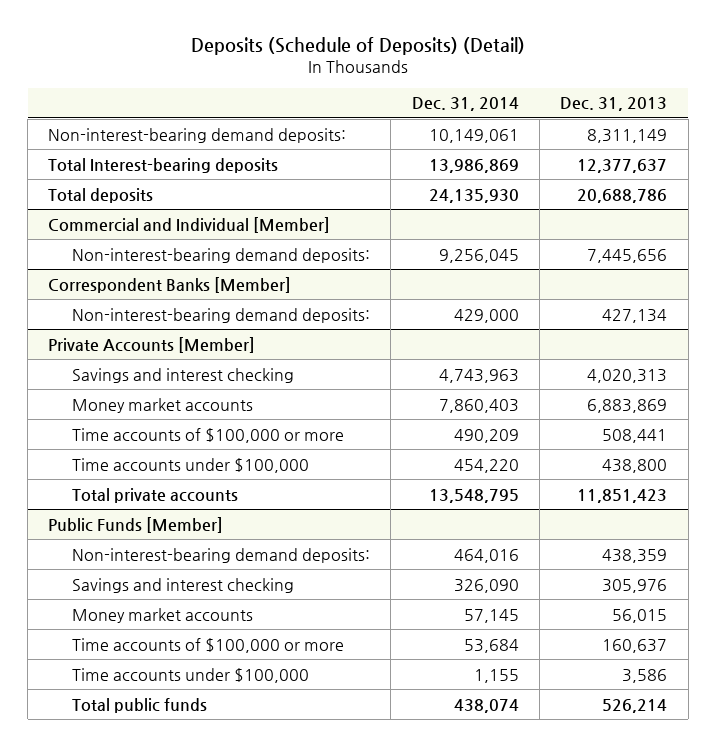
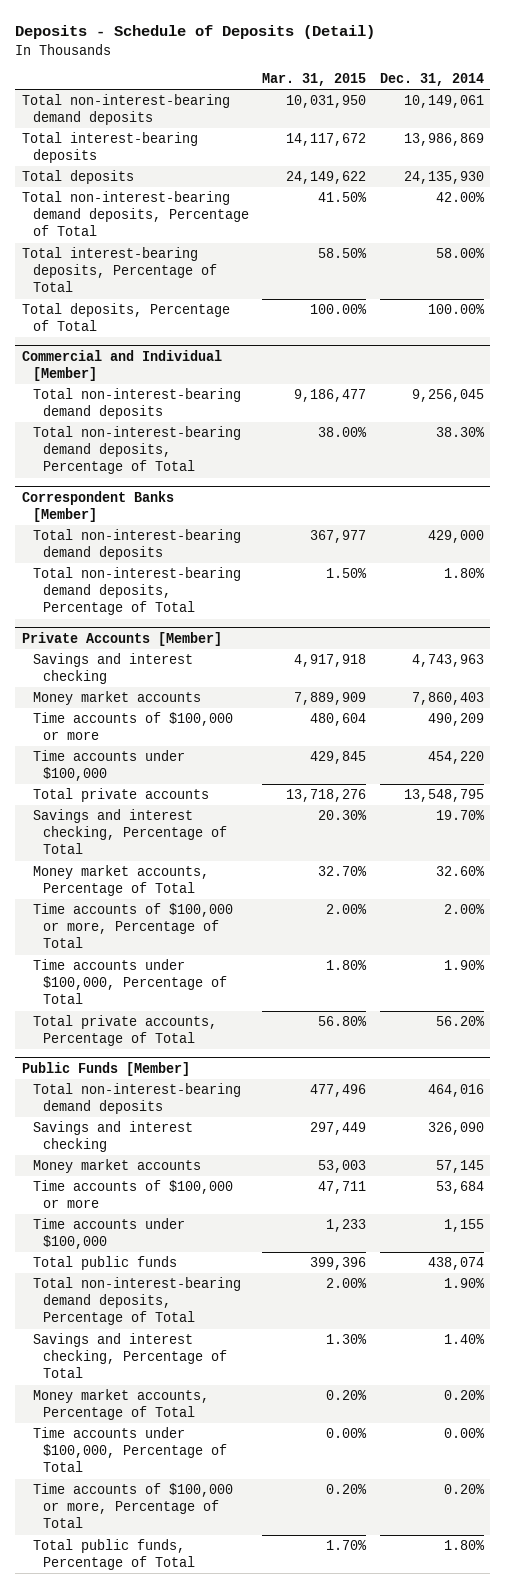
- Deposits (Schedule of Deposits) (Detail)
+ Deposits - Schedule of Deposits (Detail)
- | Dec. 31, 2014 | Dec. 31, 2013
+ | Mar. 31, 2015 | Dec. 31, 2014
- Non-interest-bearing demand deposits: | 10,149,061 | 8,311,149
- Total Interest-bearing deposits | 13,986,869 | 12,377,637
+ Total non-interest-bearing demand deposits | 10,031,950 | 10,149,061
+ Total interest-bearing deposits | 14,117,672 | 13,986,869
+ Total non-interest-bearing demand deposits, Percentage of Total | 41.50% | 42.00%
+ Total interest-bearing deposits, Percentage of Total | 58.50% | 58.00%
+ Total deposits, Percentage of Total | 100.00% | 100.00%
@ Commercial and Individual [Member]
- Non-interest-bearing demand deposits: | 9,256,045 | 7,445,656
+ Total non-interest-bearing demand deposits | 9,186,477 | 9,256,045
+ Total non-interest-bearing demand deposits, Percentage of Total | 38.00% | 38.30%
@ Correspondent Banks [Member]
- Non-interest-bearing demand deposits: | 429,000 | 427,134
+ Total non-interest-bearing demand deposits | 367,977 | 429,000
+ Total non-interest-bearing demand deposits, Percentage of Total | 1.50% | 1.80%
@ Private Accounts [Member]
+ Savings and interest checking, Percentage of Total | 20.30% | 19.70%
+ Money market accounts, Percentage of Total | 32.70% | 32.60%
+ Time accounts of $100,000 or more, Percentage of Total | 2.00% | 2.00%
+ Time accounts under $100,000, Percentage of Total | 1.80% | 1.90%
+ Total private accounts, Percentage of Total | 56.80% | 56.20%
@ Public Funds [Member]
- Non-interest-bearing demand deposits: | 464,016 | 438,359
+ Total non-interest-bearing demand deposits | 477,496 | 464,016
+ Total non-interest-bearing demand deposits, Percentage of Total | 2.00% | 1.90%
+ Savings and interest checking, Percentage of Total | 1.30% | 1.40%
+ Money market accounts, Percentage of Total | 0.20% | 0.20%
+ Time accounts under $100,000, Percentage of Total | 0.00% | 0.00%
+ Time accounts of $100,000 or more, Percentage of Total | 0.20% | 0.20%
+ Total public funds, Percentage of Total | 1.70% | 1.80%

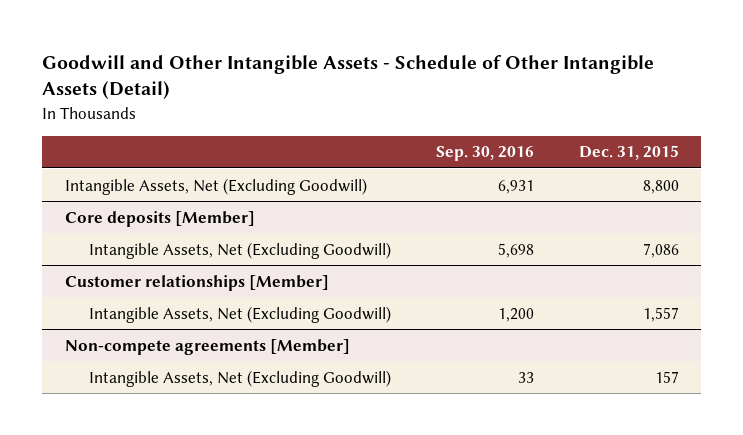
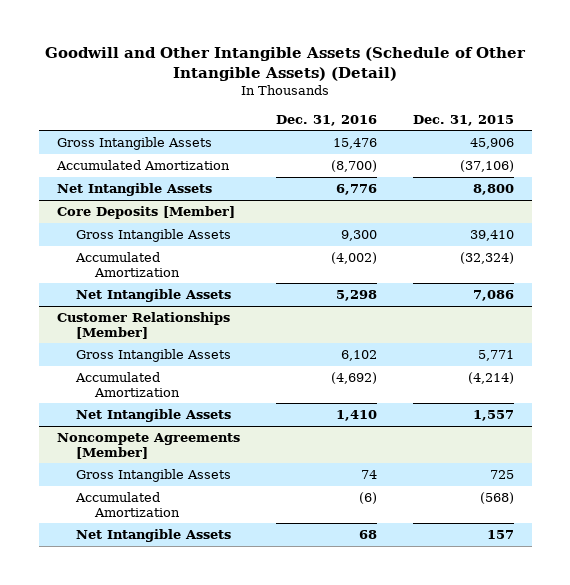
- Goodwill and Other Intangible Assets - Schedule of Other Intangible Assets (Detail)
+ Goodwill and Other Intangible Assets (Schedule of Other Intangible Assets) (Detail)
- | Sep. 30, 2016 | Dec. 31, 2015
+ | Dec. 31, 2016 | Dec. 31, 2015
- Intangible Assets, Net (Excluding Goodwill) | 6,931 | 8,800
- Core deposits [Member]
- Intangible Assets, Net (Excluding Goodwill) | 5,698 | 7,086
- Customer relationships [Member]
- Intangible Assets, Net (Excluding Goodwill) | 1,200 | 1,557
- Non-compete agreements [Member]
- Intangible Assets, Net (Excluding Goodwill) | 33 | 157
+ Gross Intangible Assets | 15,476 | 45,906
+ Accumulated Amortization | (8,700) | (37,106)
+ Net Intangible Assets | 6,776 | 8,800
+ Core Deposits [Member]
+ Gross Intangible Assets | 9,300 | 39,410
+ Accumulated Amortization | (4,002) | (32,324)
+ Net Intangible Assets | 5,298 | 7,086
+ Customer Relationships [Member]
+ Gross Intangible Assets | 6,102 | 5,771
+ Accumulated Amortization | (4,692) | (4,214)
+ Net Intangible Assets | 1,410 | 1,557
+ Noncompete Agreements [Member]
+ Gross Intangible Assets | 74 | 725
+ Accumulated Amortization | (6) | (568)
+ Net Intangible Assets | 68 | 157

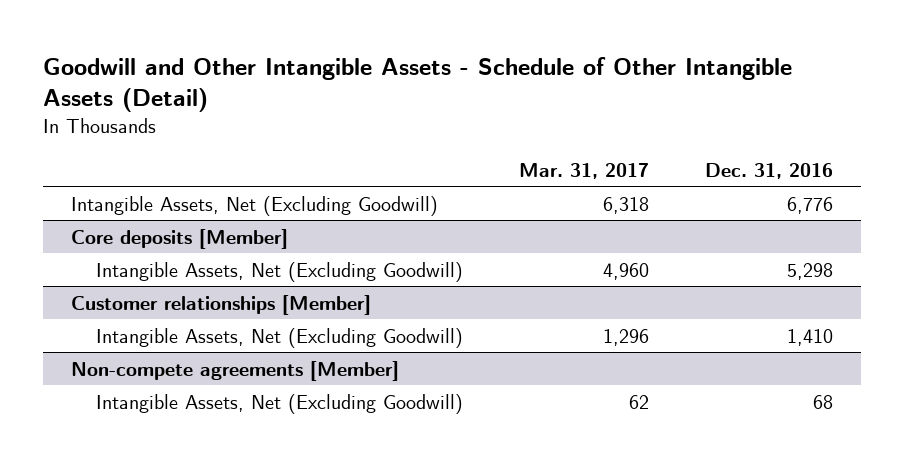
- Goodwill and Other Intangible Assets (Schedule of Other Intangible Assets) (Detail)
+ Goodwill and Other Intangible Assets - Schedule of Other Intangible Assets (Detail)
- | Dec. 31, 2016 | Dec. 31, 2015
+ | Mar. 31, 2017 | Dec. 31, 2016
- Gross Intangible Assets | 15,476 | 45,906
- Accumulated Amortization | (8,700) | (37,106)
- Net Intangible Assets | 6,776 | 8,800
- Core Deposits [Member]
- Gross Intangible Assets | 9,300 | 39,410
- Accumulated Amortization | (4,002) | (32,324)
- Net Intangible Assets | 5,298 | 7,086
- Customer Relationships [Member]
- Gross Intangible Assets | 6,102 | 5,771
- Accumulated Amortization | (4,692) | (4,214)
- Net Intangible Assets | 1,410 | 1,557
- Noncompete Agreements [Member]
- Gross Intangible Assets | 74 | 725
- Accumulated Amortization | (6) | (568)
- Net Intangible Assets | 68 | 157
+ Intangible Assets, Net (Excluding Goodwill) | 6,318 | 6,776
+ Core deposits [Member]
+ Intangible Assets, Net (Excluding Goodwill) | 4,960 | 5,298
+ Customer relationships [Member]
+ Intangible Assets, Net (Excluding Goodwill) | 1,296 | 1,410
+ Non-compete agreements [Member]
+ Intangible Assets, Net (Excluding Goodwill) | 62 | 68

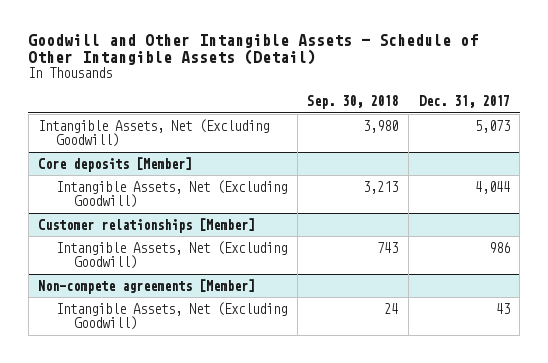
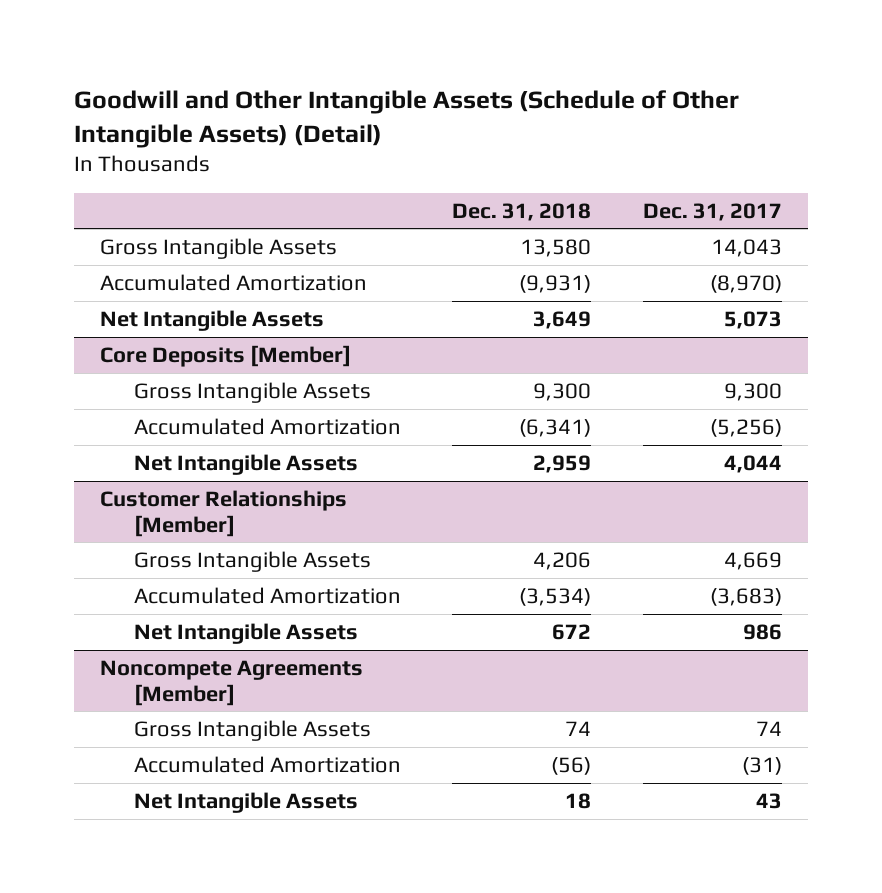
- Goodwill and Other Intangible Assets - Schedule of Other Intangible Assets (Detail)
+ Goodwill and Other Intangible Assets (Schedule of Other Intangible Assets) (Detail)
- | Sep. 30, 2018 | Dec. 31, 2017
+ | Dec. 31, 2018 | Dec. 31, 2017
- Intangible Assets, Net (Excluding Goodwill) | 3,980 | 5,073
- Core deposits [Member]
- Intangible Assets, Net (Excluding Goodwill) | 3,213 | 4,044
- Customer relationships [Member]
- Intangible Assets, Net (Excluding Goodwill) | 743 | 986
- Non-compete agreements [Member]
- Intangible Assets, Net (Excluding Goodwill) | 24 | 43
+ Gross Intangible Assets | 13,580 | 14,043
+ Accumulated Amortization | (9,931) | (8,970)
+ Net Intangible Assets | 3,649 | 5,073
+ Core Deposits [Member]
+ Gross Intangible Assets | 9,300 | 9,300
+ Accumulated Amortization | (6,341) | (5,256)
+ Net Intangible Assets | 2,959 | 4,044
+ Customer Relationships [Member]
+ Gross Intangible Assets | 4,206 | 4,669
+ Accumulated Amortization | (3,534) | (3,683)
+ Net Intangible Assets | 672 | 986
+ Noncompete Agreements [Member]
+ Gross Intangible Assets | 74 | 74
+ Accumulated Amortization | (56) | (31)
+ Net Intangible Assets | 18 | 43

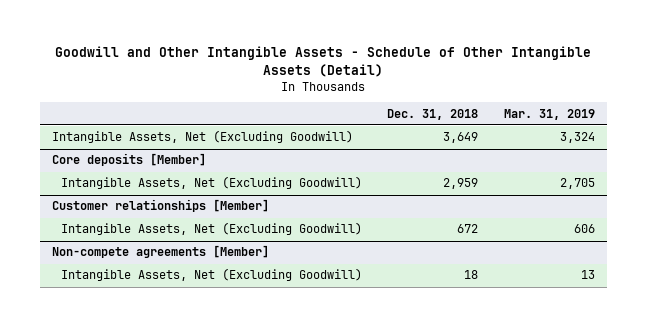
- Goodwill and Other Intangible Assets (Schedule of Other Intangible Assets) (Detail)
+ Goodwill and Other Intangible Assets - Schedule of Other Intangible Assets (Detail)
- | Dec. 31, 2018 | Dec. 31, 2017
+ | Dec. 31, 2018 | Mar. 31, 2019
- Gross Intangible Assets | 13,580 | 14,043
- Accumulated Amortization | (9,931) | (8,970)
- Net Intangible Assets | 3,649 | 5,073
- Core Deposits [Member]
- Gross Intangible Assets | 9,300 | 9,300
- Accumulated Amortization | (6,341) | (5,256)
- Net Intangible Assets | 2,959 | 4,044
- Customer Relationships [Member]
- Gross Intangible Assets | 4,206 | 4,669
- Accumulated Amortization | (3,534) | (3,683)
- Net Intangible Assets | 672 | 986
- Noncompete Agreements [Member]
- Gross Intangible Assets | 74 | 74
- Accumulated Amortization | (56) | (31)
- Net Intangible Assets | 18 | 43
+ Intangible Assets, Net (Excluding Goodwill) | 3,649 | 3,324
+ Core deposits [Member]
+ Intangible Assets, Net (Excluding Goodwill) | 2,959 | 2,705
+ Customer relationships [Member]
+ Intangible Assets, Net (Excluding Goodwill) | 672 | 606
+ Non-compete agreements [Member]
+ Intangible Assets, Net (Excluding Goodwill) | 18 | 13

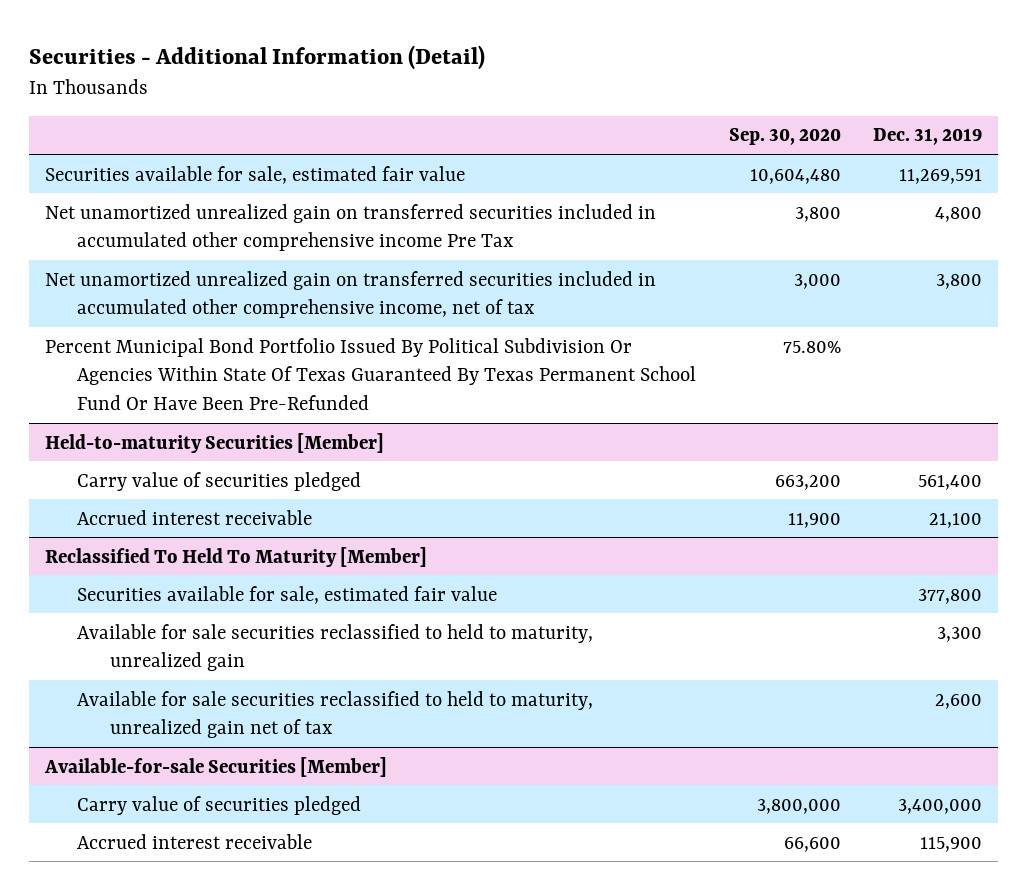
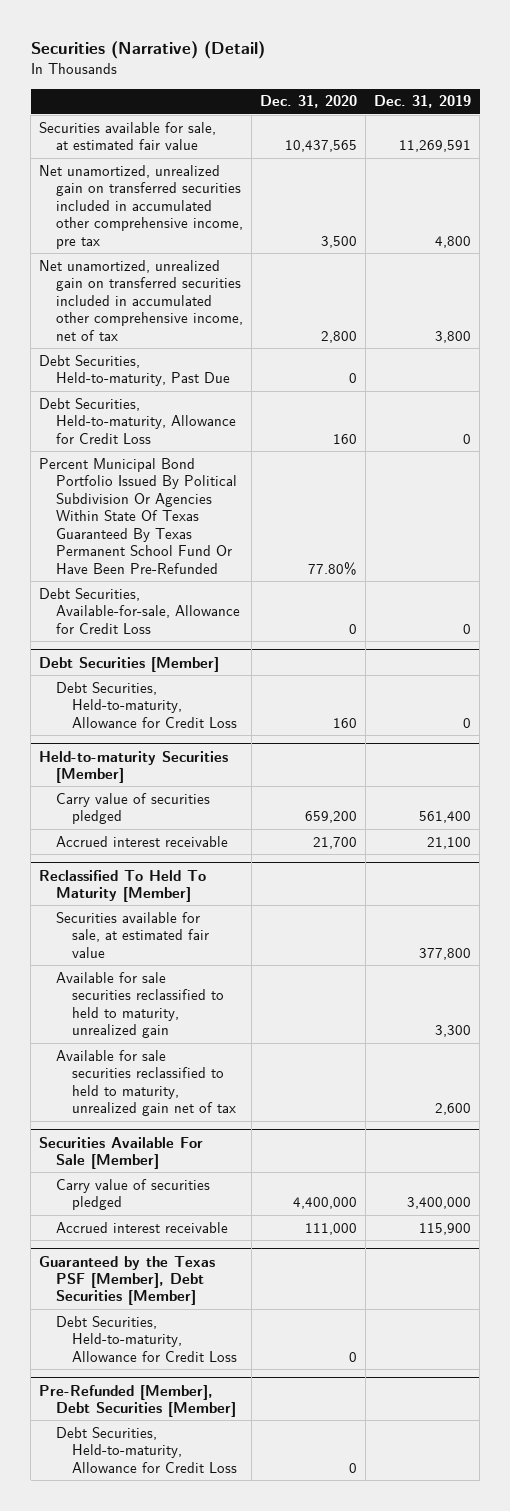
- Securities - Additional Information (Detail)
+ Securities (Narrative) (Detail)
- | Sep. 30, 2020 | Dec. 31, 2019
+ | Dec. 31, 2020 | Dec. 31, 2019
- Securities available for sale, estimated fair value | 10,604,480 | 11,269,591
- Net unamortized unrealized gain on transferred securities included in accumulated other comprehensive income Pre Tax | 3,800 | 4,800
- Net unamortized unrealized gain on transferred securities included in accumulated other comprehensive income, net of tax | 3,000 | 3,800
+ Securities available for sale, at estimated fair value | 10,437,565 | 11,269,591
+ Net unamortized, unrealized gain on transferred securities included in accumulated other comprehensive income, pre tax | 3,500 | 4,800
+ Net unamortized, unrealized gain on transferred securities included in accumulated other comprehensive income, net of tax | 2,800 | 3,800
+ Debt Securities, Held-to-maturity, Past Due | 0 |
+ Debt Securities, Held-to-maturity, Allowance for Credit Loss | 160 | 0
+ Debt Securities, Available-for-sale, Allowance for Credit Loss | 0 | 0
+ Debt Securities [Member]
+ Debt Securities, Held-to-maturity, Allowance for Credit Loss | 160 | 0
@ Reclassified To Held To Maturity [Member]
- Securities available for sale, estimated fair value | | 377,800
+ Securities available for sale, at estimated fair value | | 377,800
- Available-for-sale Securities [Member]
+ Securities Available For Sale [Member]
+ Guaranteed by the Texas PSF [Member], Debt Securities [Member]
+ Debt Securities, Held-to-maturity, Allowance for Credit Loss | 0 |
+ Pre-Refunded [Member], Debt Securities [Member]
+ Debt Securities, Held-to-maturity, Allowance for Credit Loss | 0 |

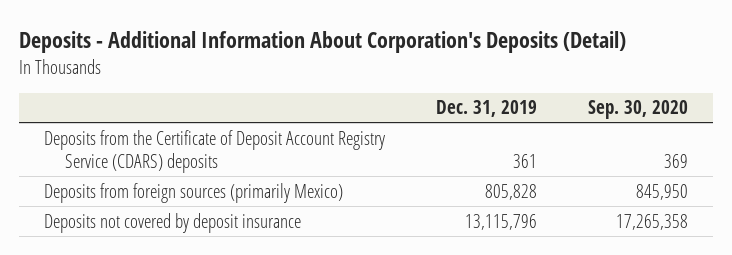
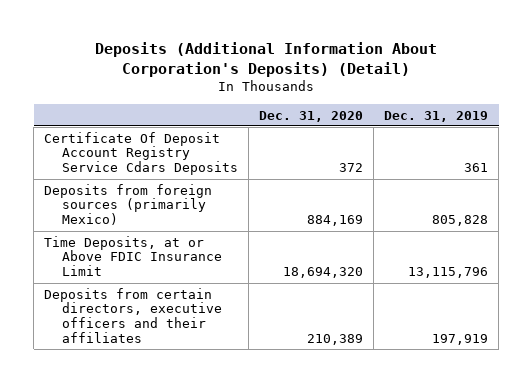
- Deposits - Additional Information About Corporation's Deposits (Detail)
+ Deposits (Additional Information About Corporation's Deposits) (Detail)
- | Dec. 31, 2019 | Sep. 30, 2020
+ | Dec. 31, 2020 | Dec. 31, 2019
- Deposits from the Certificate of Deposit Account Registry Service (CDARS) deposits | 361 | 369
+ Certificate Of Deposit Account Registry Service Cdars Deposits | 372 | 361
- Deposits not covered by deposit insurance | 13,115,796 | 17,265,358
+ Time Deposits, at or Above FDIC Insurance Limit | 18,694,320 | 13,115,796
+ Deposits from certain directors, executive officers and their affiliates | 210,389 | 197,919

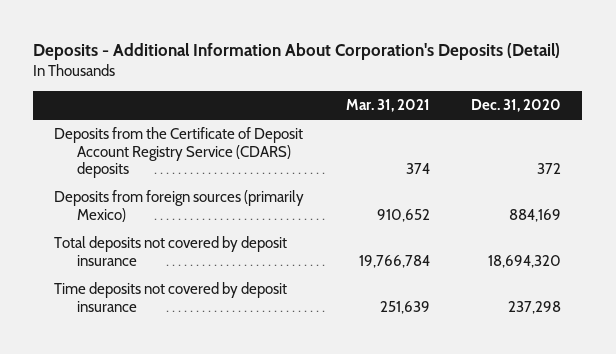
- Deposits (Additional Information About Corporation's Deposits) (Detail)
+ Deposits - Additional Information About Corporation's Deposits (Detail)
- | Dec. 31, 2020 | Dec. 31, 2019
+ | Mar. 31, 2021 | Dec. 31, 2020
- Certificate Of Deposit Account Registry Service Cdars Deposits | 372 | 361
+ Deposits from the Certificate of Deposit Account Registry Service (CDARS) deposits | 374 | 372
- Time Deposits, at or Above FDIC Insurance Limit | 18,694,320 | 13,115,796
- Deposits from certain directors, executive officers and their affiliates | 210,389 | 197,919
+ Total deposits not covered by deposit insurance | 19,766,784 | 18,694,320
+ Time deposits not covered by deposit insurance | 251,639 | 237,298

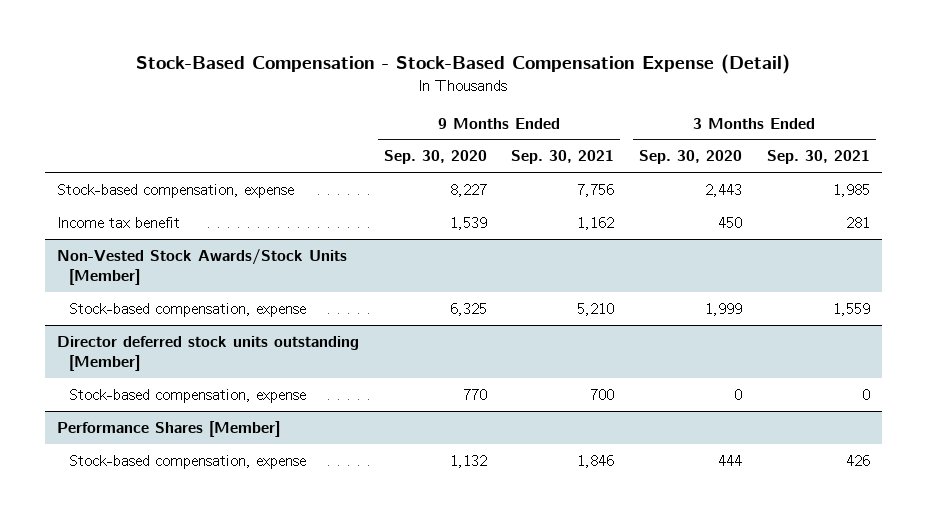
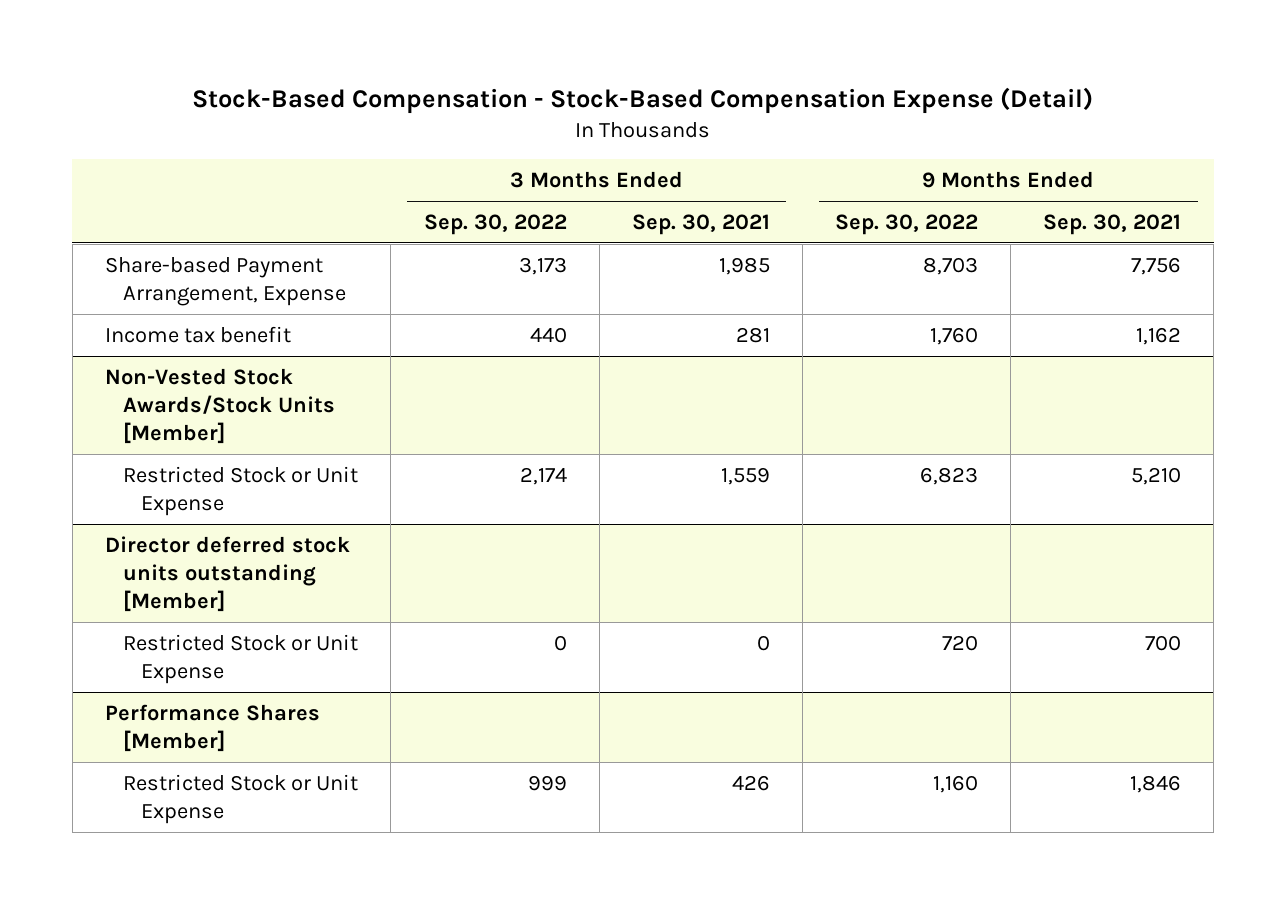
- | 9 Months Ended Sep. 30, 2020 | 9 Months Ended Sep. 30, 2021 | 3 Months Ended Sep. 30, 2020 | 3 Months Ended Sep. 30, 2021
+ | 3 Months Ended Sep. 30, 2022 | 3 Months Ended Sep. 30, 2021 | 9 Months Ended Sep. 30, 2022 | 9 Months Ended Sep. 30, 2021
- Stock-based compensation, expense | 8,227 | 7,756 | 2,443 | 1,985
+ Share-based Payment Arrangement, Expense | 3,173 | 1,985 | 8,703 | 7,756
@ Non-Vested Stock Awards/Stock Units [Member]
- Stock-based compensation, expense | 6,325 | 5,210 | 1,999 | 1,559
+ Restricted Stock or Unit Expense | 2,174 | 1,559 | 6,823 | 5,210
@ Director deferred stock units outstanding [Member]
- Stock-based compensation, expense | 770 | 700 | 0 | 0
+ Restricted Stock or Unit Expense | 0 | 0 | 720 | 700
@ Performance Shares [Member]
- Stock-based compensation, expense | 1,132 | 1,846 | 444 | 426
+ Restricted Stock or Unit Expense | 999 | 426 | 1,160 | 1,846

